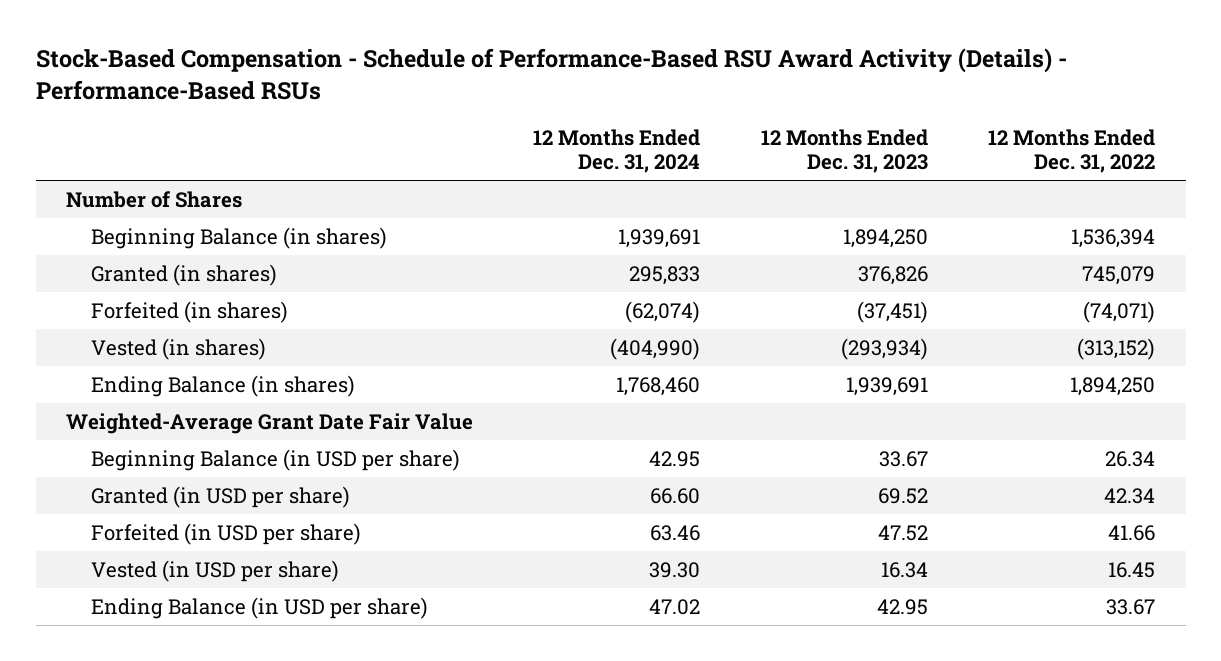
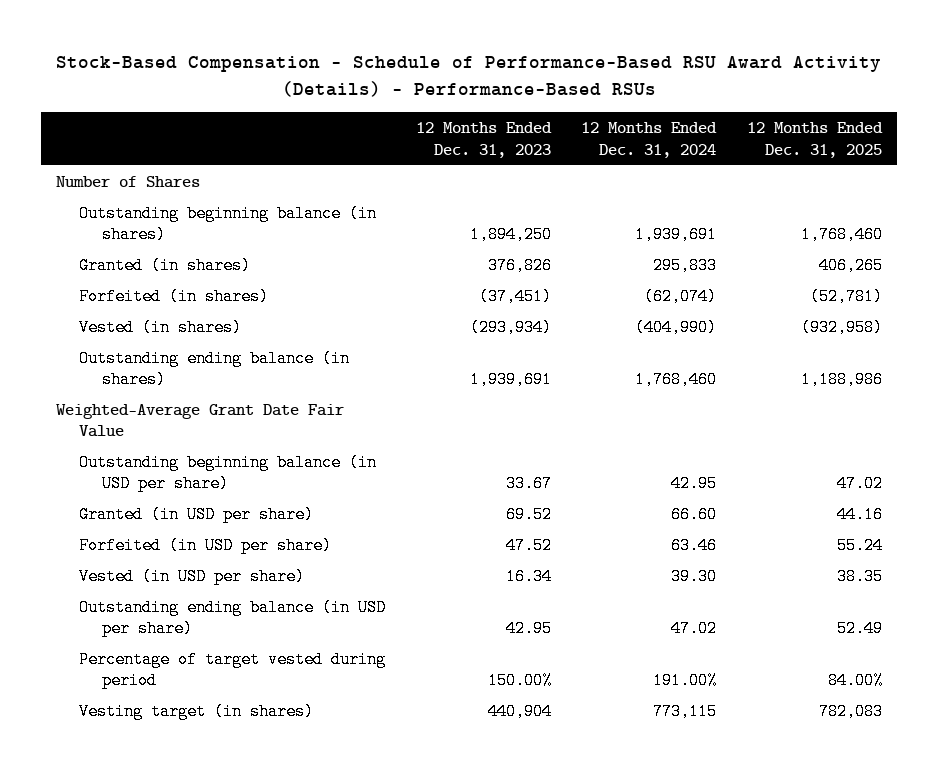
- | 12 Months Ended Dec. 31, 2024 | 12 Months Ended Dec. 31, 2023 | 12 Months Ended Dec. 31, 2022
+ | 12 Months Ended Dec. 31, 2023 | 12 Months Ended Dec. 31, 2024 | 12 Months Ended Dec. 31, 2025
- Beginning Balance (in shares) | 1,939,691 | 1,894,250 | 1,536,394
+ Outstanding beginning balance (in shares) | 1,894,250 | 1,939,691 | 1,768,460
- Ending Balance (in shares) | 1,768,460 | 1,939,691 | 1,894,250
+ Outstanding ending balance (in shares) | 1,939,691 | 1,768,460 | 1,188,986
- Beginning Balance (in USD per share) | 42.95 | 33.67 | 26.34
+ Outstanding beginning balance (in USD per share) | 33.67 | 42.95 | 47.02
- Ending Balance (in USD per share) | 47.02 | 42.95 | 33.67
+ Outstanding ending balance (in USD per share) | 42.95 | 47.02 | 52.49
+ Percentage of target vested during period | 150.00% | 191.00% | 84.00%
+ Vesting target (in shares) | 440,904 | 773,115 | 782,083

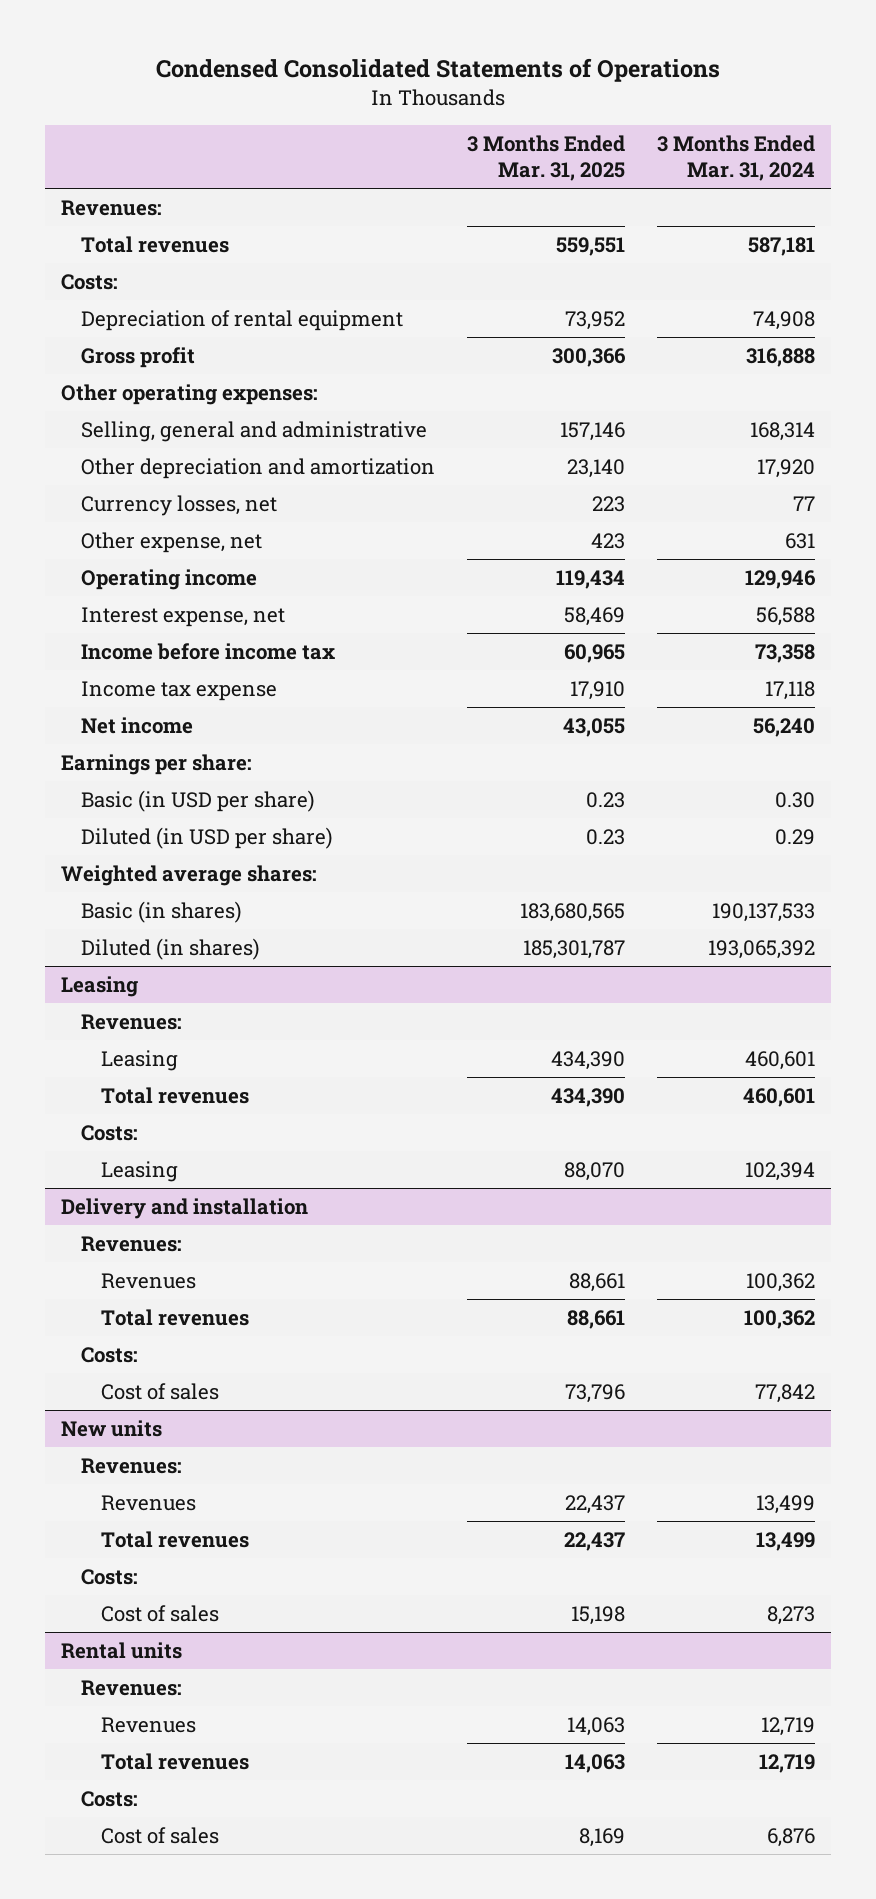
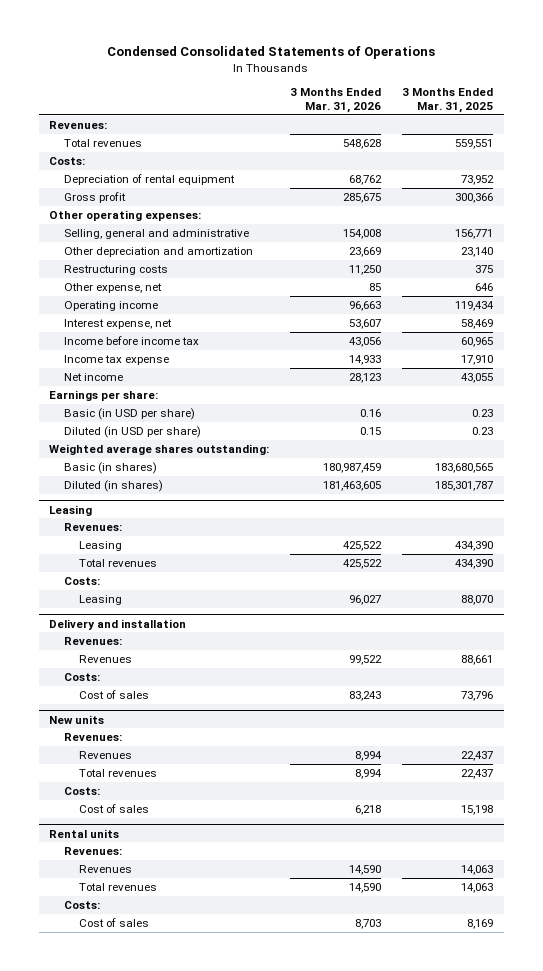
- | 3 Months Ended Mar. 31, 2025 | 3 Months Ended Mar. 31, 2024
+ | 3 Months Ended Mar. 31, 2026 | 3 Months Ended Mar. 31, 2025
- Selling, general and administrative | 157,146 | 168,314
+ Selling, general and administrative | 154,008 | 156,771
- Currency losses, net | 223 | 77
- Other expense, net | 423 | 631
+ Restructuring costs | 11,250 | 375
+ Other expense, net | 85 | 646
- Weighted average shares:
+ Weighted average shares outstanding:
@ Delivery and installation
- Total revenues | 88,661 | 100,362

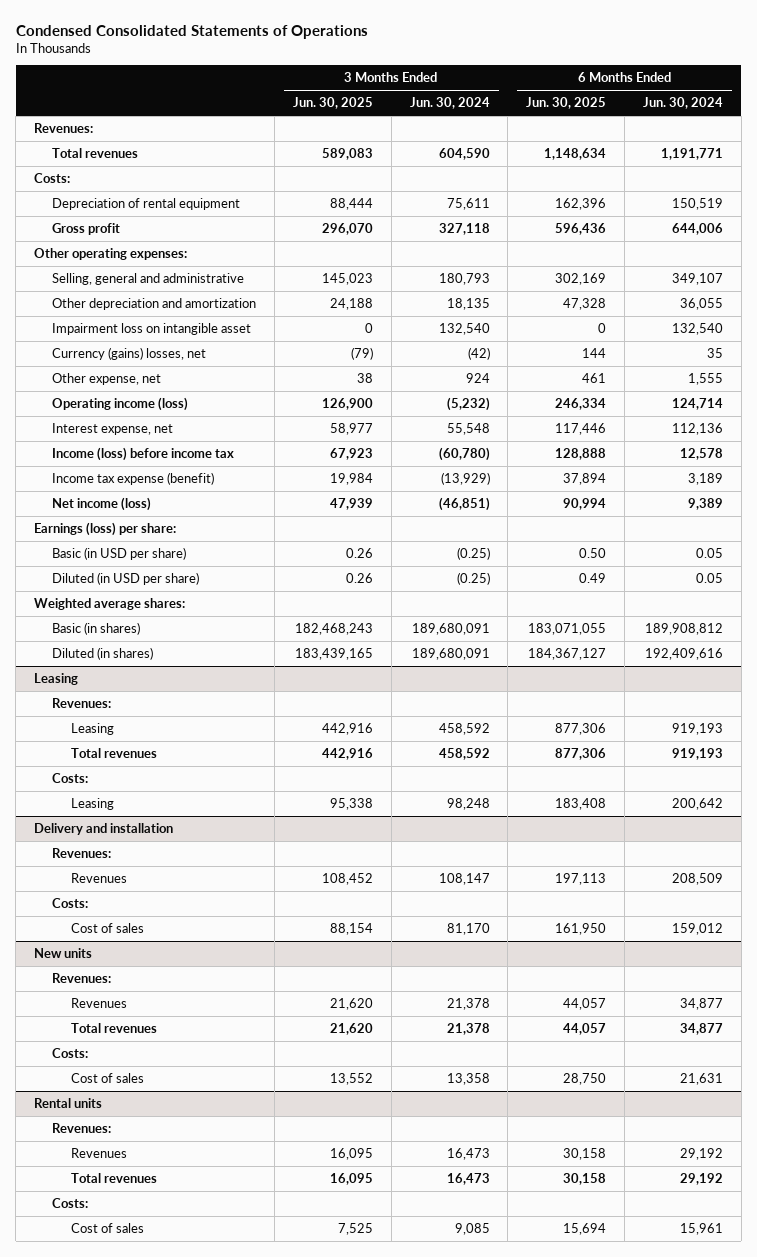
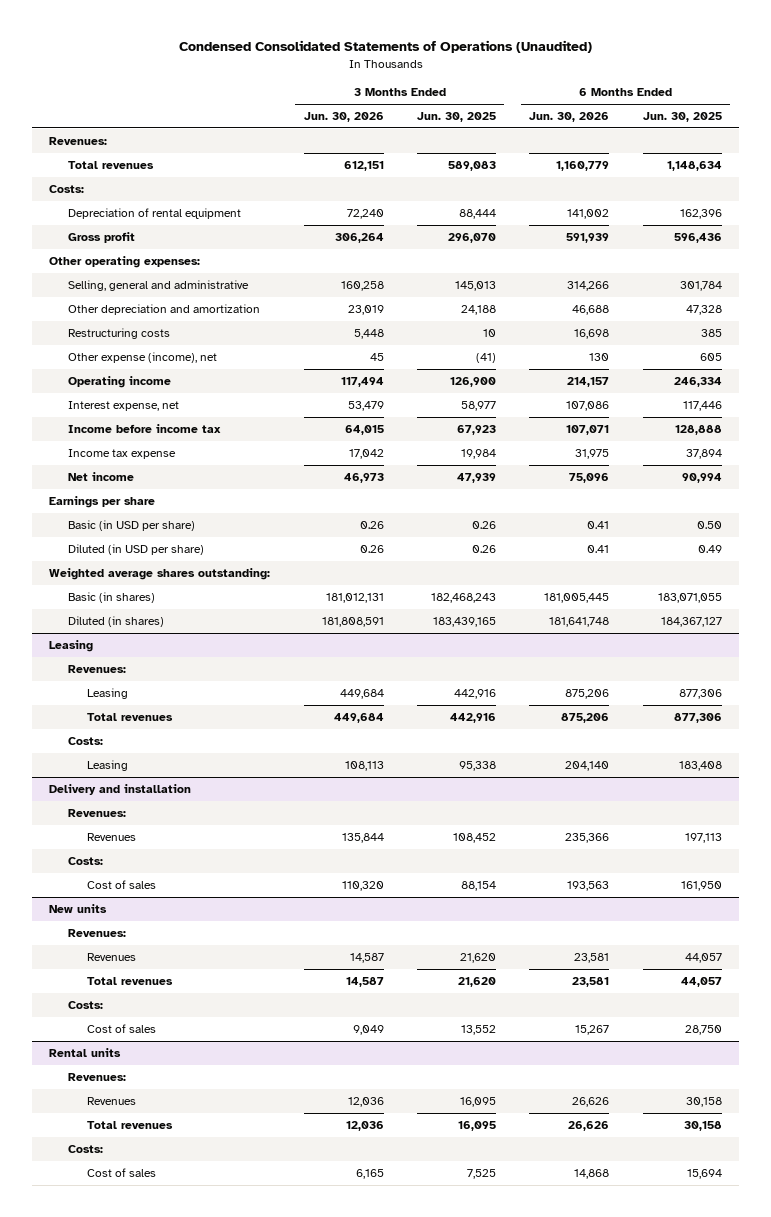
- Condensed Consolidated Statements of Operations
+ Condensed Consolidated Statements of Operations (Unaudited)
- | 3 Months Ended Jun. 30, 2025 | 3 Months Ended Jun. 30, 2024 | 6 Months Ended Jun. 30, 2025 | 6 Months Ended Jun. 30, 2024
+ | 3 Months Ended Jun. 30, 2026 | 3 Months Ended Jun. 30, 2025 | 6 Months Ended Jun. 30, 2026 | 6 Months Ended Jun. 30, 2025
- Selling, general and administrative | 145,023 | 180,793 | 302,169 | 349,107
+ Selling, general and administrative | 160,258 | 145,013 | 314,266 | 301,784
- Impairment loss on intangible asset | 0 | 132,540 | 0 | 132,540
- Currency (gains) losses, net | (79) | (42) | 144 | 35
- Other expense, net | 38 | 924 | 461 | 1,555
- Operating income (loss) | 126,900 | (5,232) | 246,334 | 124,714
+ Restructuring costs | 5,448 | 10 | 16,698 | 385
+ Other expense (income), net | 45 | (41) | 130 | 605
+ Operating income | 117,494 | 126,900 | 214,157 | 246,334
- Income (loss) before income tax | 67,923 | (60,780) | 128,888 | 12,578
- Income tax expense (benefit) | 19,984 | (13,929) | 37,894 | 3,189
- Net income (loss) | 47,939 | (46,851) | 90,994 | 9,389
- Earnings (loss) per share:
+ Income before income tax | 64,015 | 67,923 | 107,071 | 128,888
+ Income tax expense | 17,042 | 19,984 | 31,975 | 37,894
+ Net income | 46,973 | 47,939 | 75,096 | 90,994
+ Earnings per share
- Weighted average shares:
+ Weighted average shares outstanding:

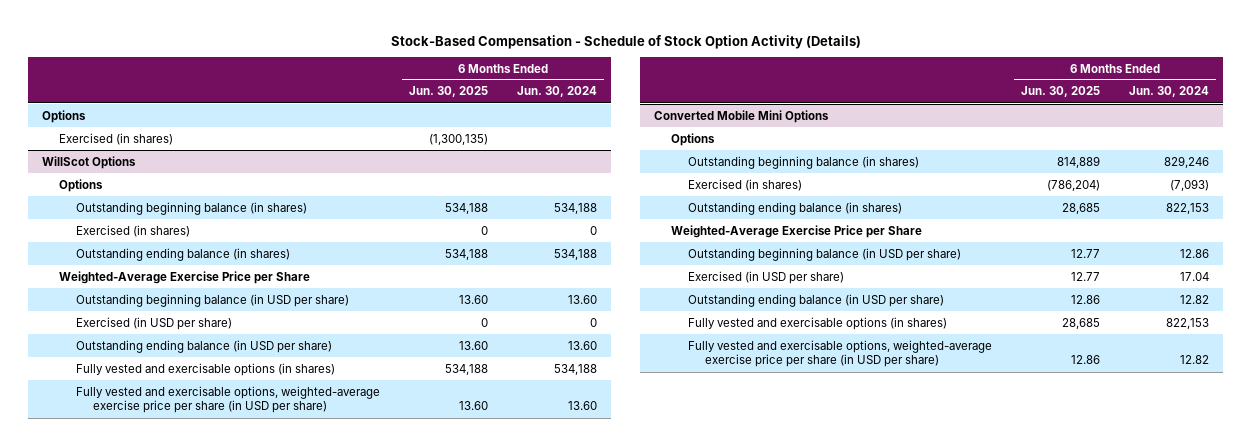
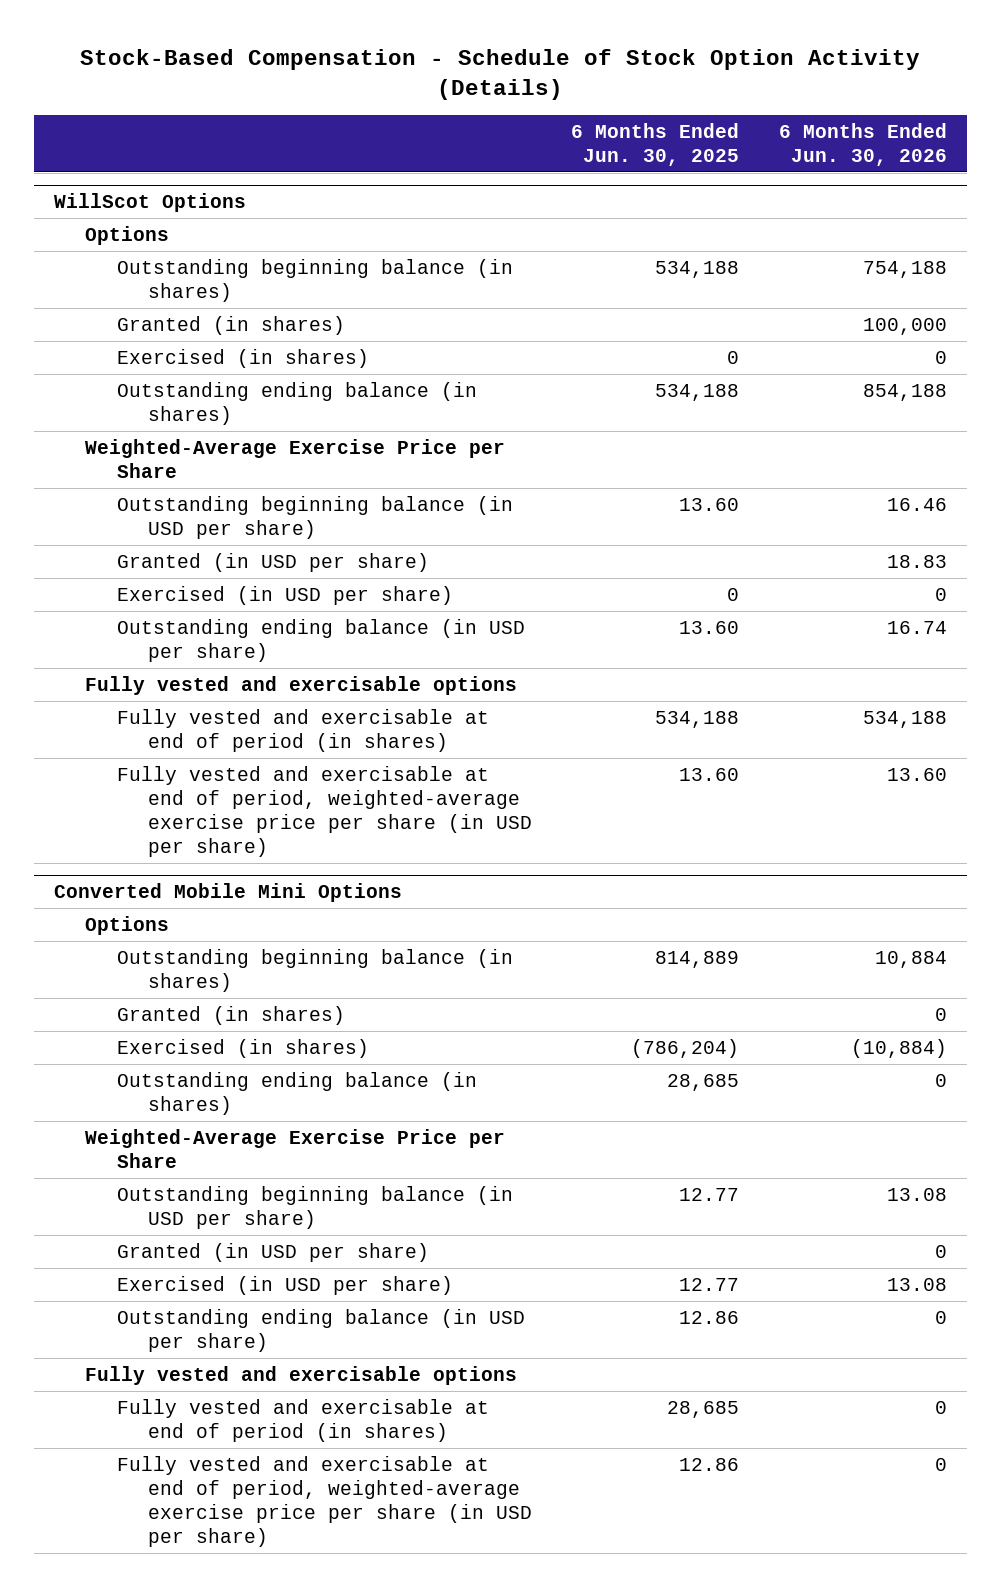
- | 6 Months Ended Jun. 30, 2025 | 6 Months Ended Jun. 30, 2024
+ | 6 Months Ended Jun. 30, 2025 | 6 Months Ended Jun. 30, 2026
- Options
- Exercised (in shares) | (1,300,135) |
@ WillScot Options
+ Granted (in shares) | | 100,000
+ Granted (in USD per share) | | 18.83
- Fully vested and exercisable options (in shares) | 534,188 | 534,188
- Fully vested and exercisable options, weighted-average exercise price per share (in USD per share) | 13.60 | 13.60
+ Fully vested and exercisable options
+ Fully vested and exercisable at end of period (in shares) | 534,188 | 534,188
+ Fully vested and exercisable at end of period, weighted-average exercise price per share (in USD per share) | 13.60 | 13.60
@ Converted Mobile Mini Options
+ Granted (in shares) | | 0
+ Granted (in USD per share) | | 0
- Fully vested and exercisable options (in shares) | 28,685 | 822,153
- Fully vested and exercisable options, weighted-average exercise price per share (in USD per share) | 12.86 | 12.82
+ Fully vested and exercisable options
+ Fully vested and exercisable at end of period (in shares) | 28,685 | 0
+ Fully vested and exercisable at end of period, weighted-average exercise price per share (in USD per share) | 12.86 | 0

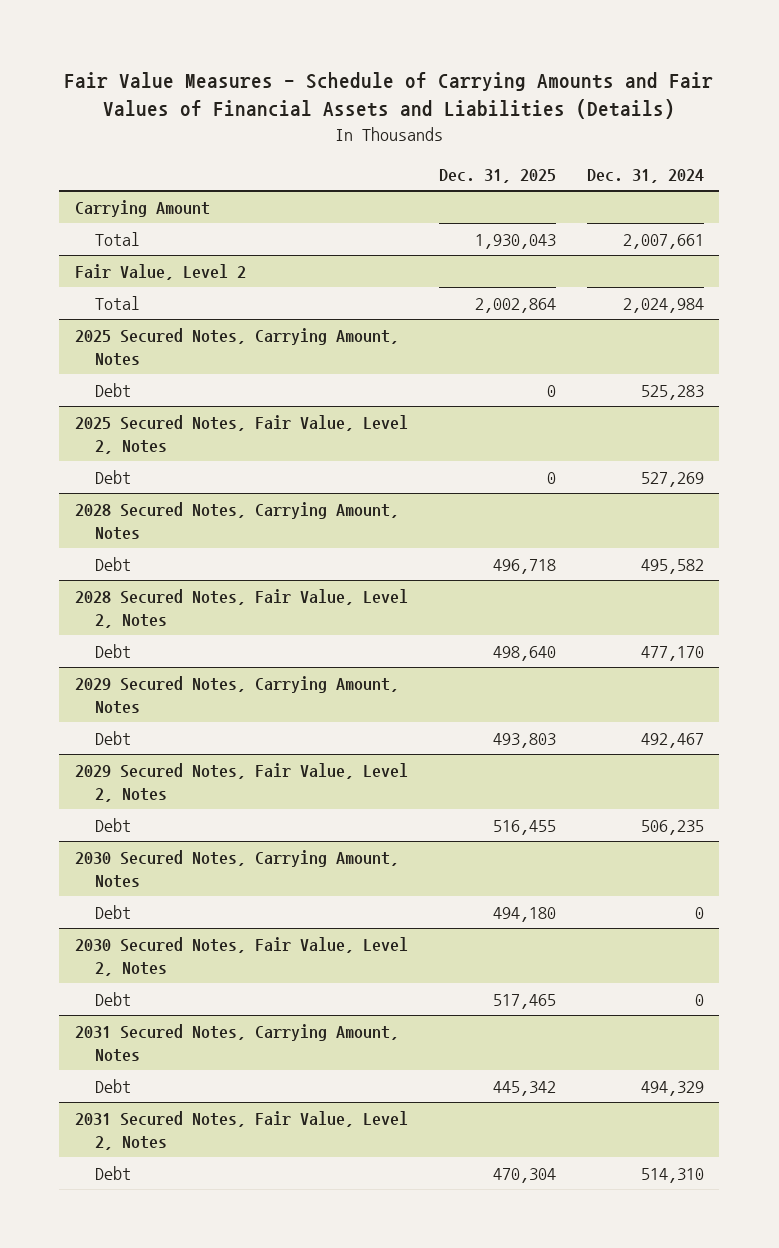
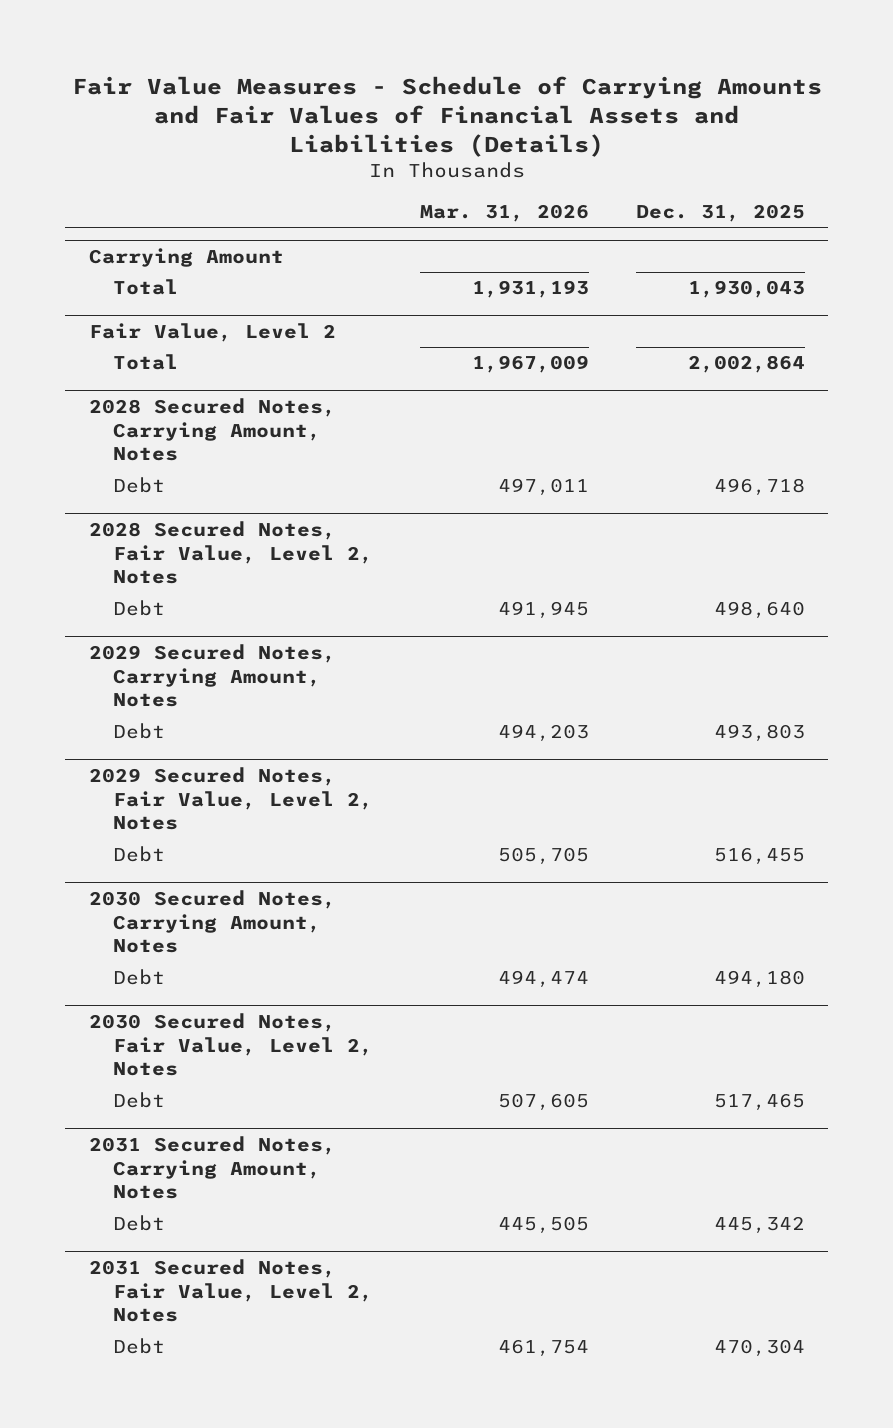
- | Dec. 31, 2025 | Dec. 31, 2024
+ | Mar. 31, 2026 | Dec. 31, 2025
- 2025 Secured Notes, Carrying Amount, Notes
- Debt | 0 | 525,283
- 2025 Secured Notes, Fair Value, Level 2, Notes
- Debt | 0 | 527,269

